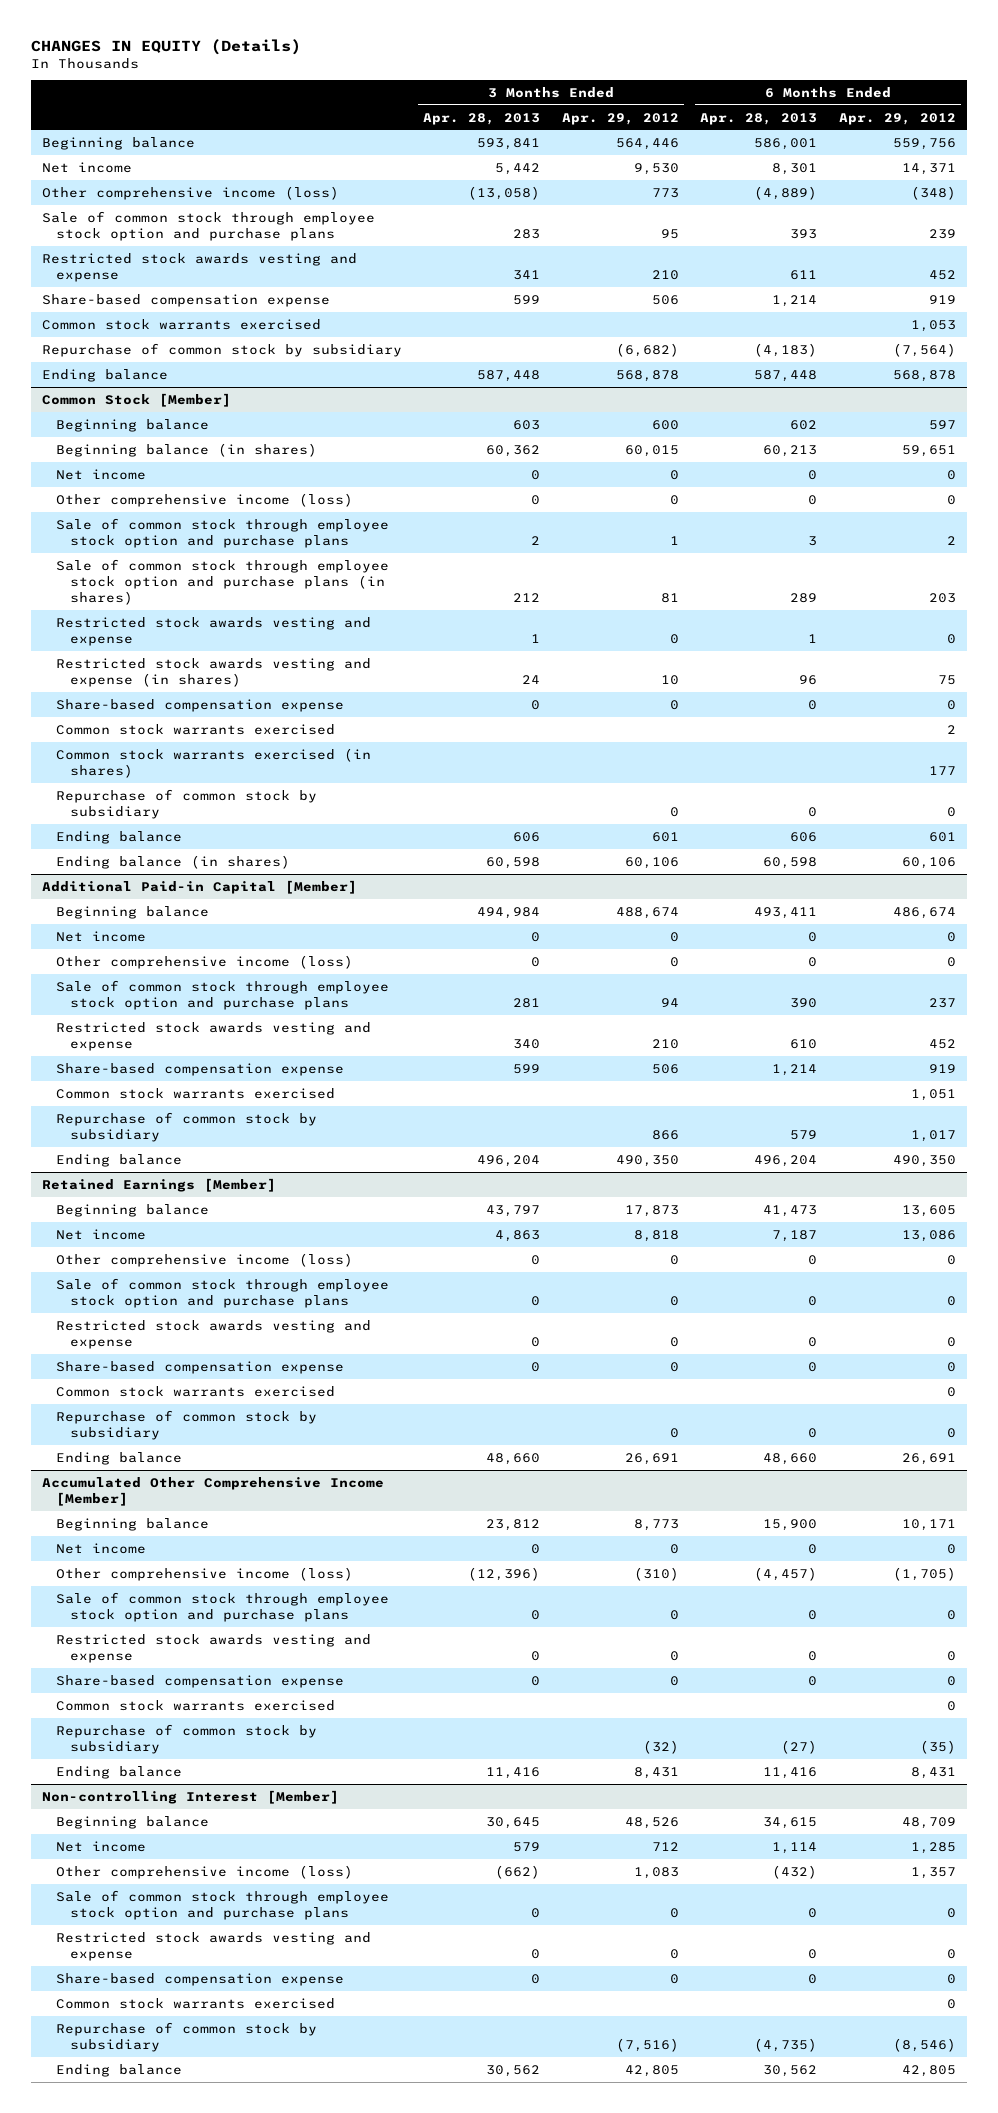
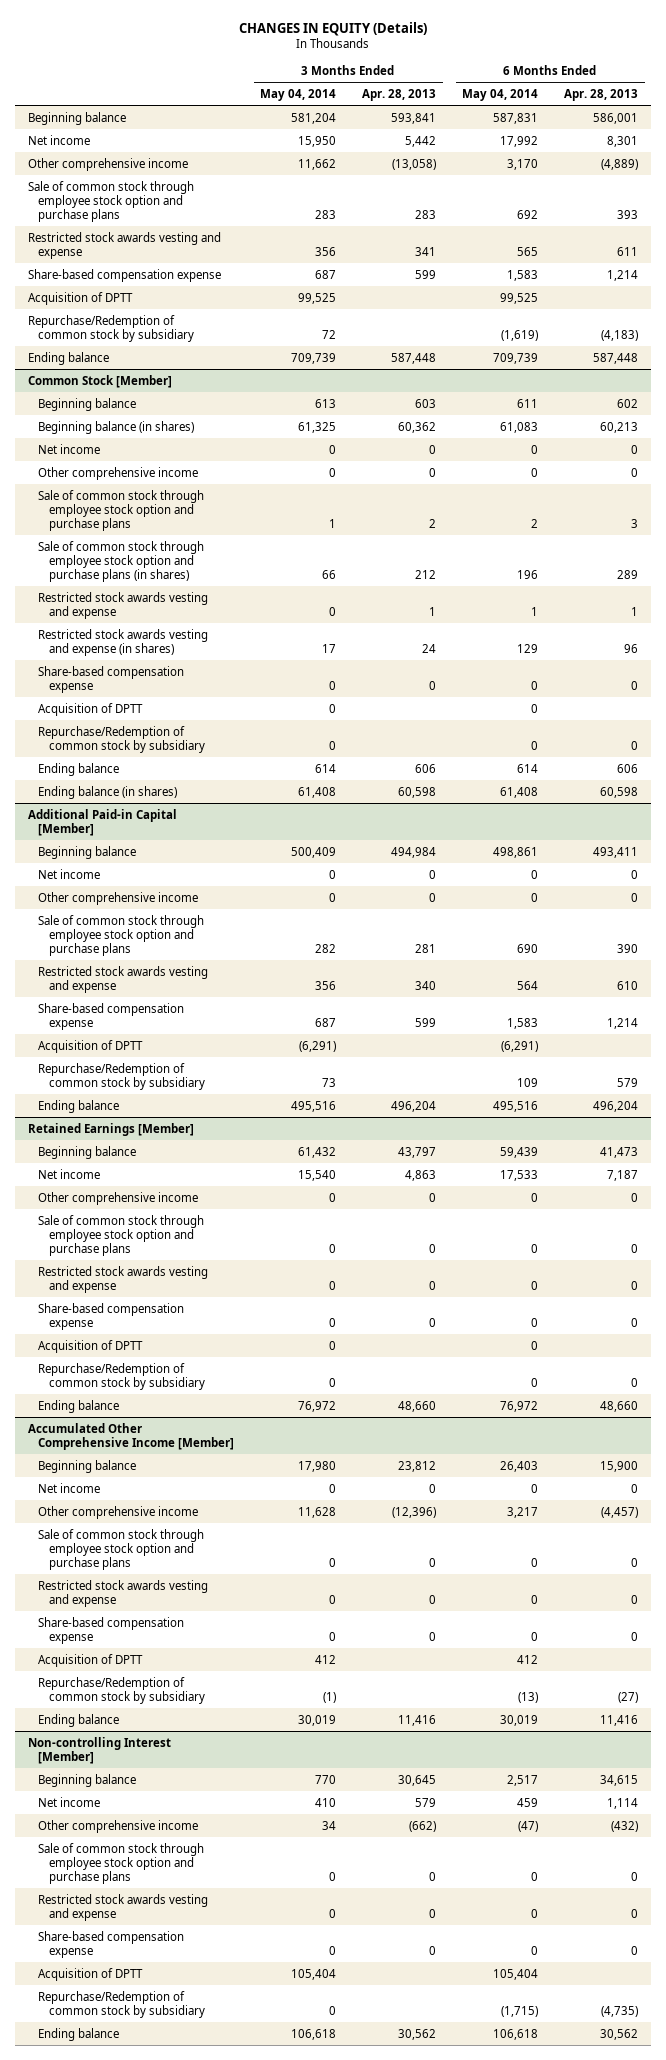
- | 3 Months Ended Apr. 28, 2013 | 3 Months Ended Apr. 29, 2012 | 6 Months Ended Apr. 28, 2013 | 6 Months Ended Apr. 29, 2012
+ | 3 Months Ended May 04, 2014 | 3 Months Ended Apr. 28, 2013 | 6 Months Ended May 04, 2014 | 6 Months Ended Apr. 28, 2013
- Other comprehensive income (loss) | (13,058) | 773 | (4,889) | (348)
+ Other comprehensive income | 11,662 | (13,058) | 3,170 | (4,889)
- Common stock warrants exercised | | | | 1,053
- Repurchase of common stock by subsidiary | | (6,682) | (4,183) | (7,564)
+ Acquisition of DPTT | 99,525 | | 99,525 |
+ Repurchase/Redemption of common stock by subsidiary | 72 | | (1,619) | (4,183)
@ Common Stock [Member]
- Other comprehensive income (loss) | 0 | 0 | 0 | 0
+ Other comprehensive income | 0 | 0 | 0 | 0
- Common stock warrants exercised | | | | 2
- Common stock warrants exercised (in shares) | | | | 177
- Repurchase of common stock by subsidiary | | 0 | 0 | 0
+ Acquisition of DPTT | 0 | | 0 |
+ Repurchase/Redemption of common stock by subsidiary | 0 | | 0 | 0
@ Additional Paid-in Capital [Member]
- Other comprehensive income (loss) | 0 | 0 | 0 | 0
+ Other comprehensive income | 0 | 0 | 0 | 0
- Common stock warrants exercised | | | | 1,051
- Repurchase of common stock by subsidiary | | 866 | 579 | 1,017
+ Acquisition of DPTT | (6,291) | | (6,291) |
+ Repurchase/Redemption of common stock by subsidiary | 73 | | 109 | 579
@ Retained Earnings [Member]
- Other comprehensive income (loss) | 0 | 0 | 0 | 0
+ Other comprehensive income | 0 | 0 | 0 | 0
- Common stock warrants exercised | | | | 0
- Repurchase of common stock by subsidiary | | 0 | 0 | 0
+ Acquisition of DPTT | 0 | | 0 |
+ Repurchase/Redemption of common stock by subsidiary | 0 | | 0 | 0
@ Accumulated Other Comprehensive Income [Member]
- Other comprehensive income (loss) | (12,396) | (310) | (4,457) | (1,705)
+ Other comprehensive income | 11,628 | (12,396) | 3,217 | (4,457)
- Common stock warrants exercised | | | | 0
- Repurchase of common stock by subsidiary | | (32) | (27) | (35)
+ Acquisition of DPTT | 412 | | 412 |
+ Repurchase/Redemption of common stock by subsidiary | (1) | | (13) | (27)
@ Non-controlling Interest [Member]
- Other comprehensive income (loss) | (662) | 1,083 | (432) | 1,357
+ Other comprehensive income | 34 | (662) | (47) | (432)
- Common stock warrants exercised | | | | 0
- Repurchase of common stock by subsidiary | | (7,516) | (4,735) | (8,546)
+ Acquisition of DPTT | 105,404 | | 105,404 |
+ Repurchase/Redemption of common stock by subsidiary | 0 | | (1,715) | (4,735)

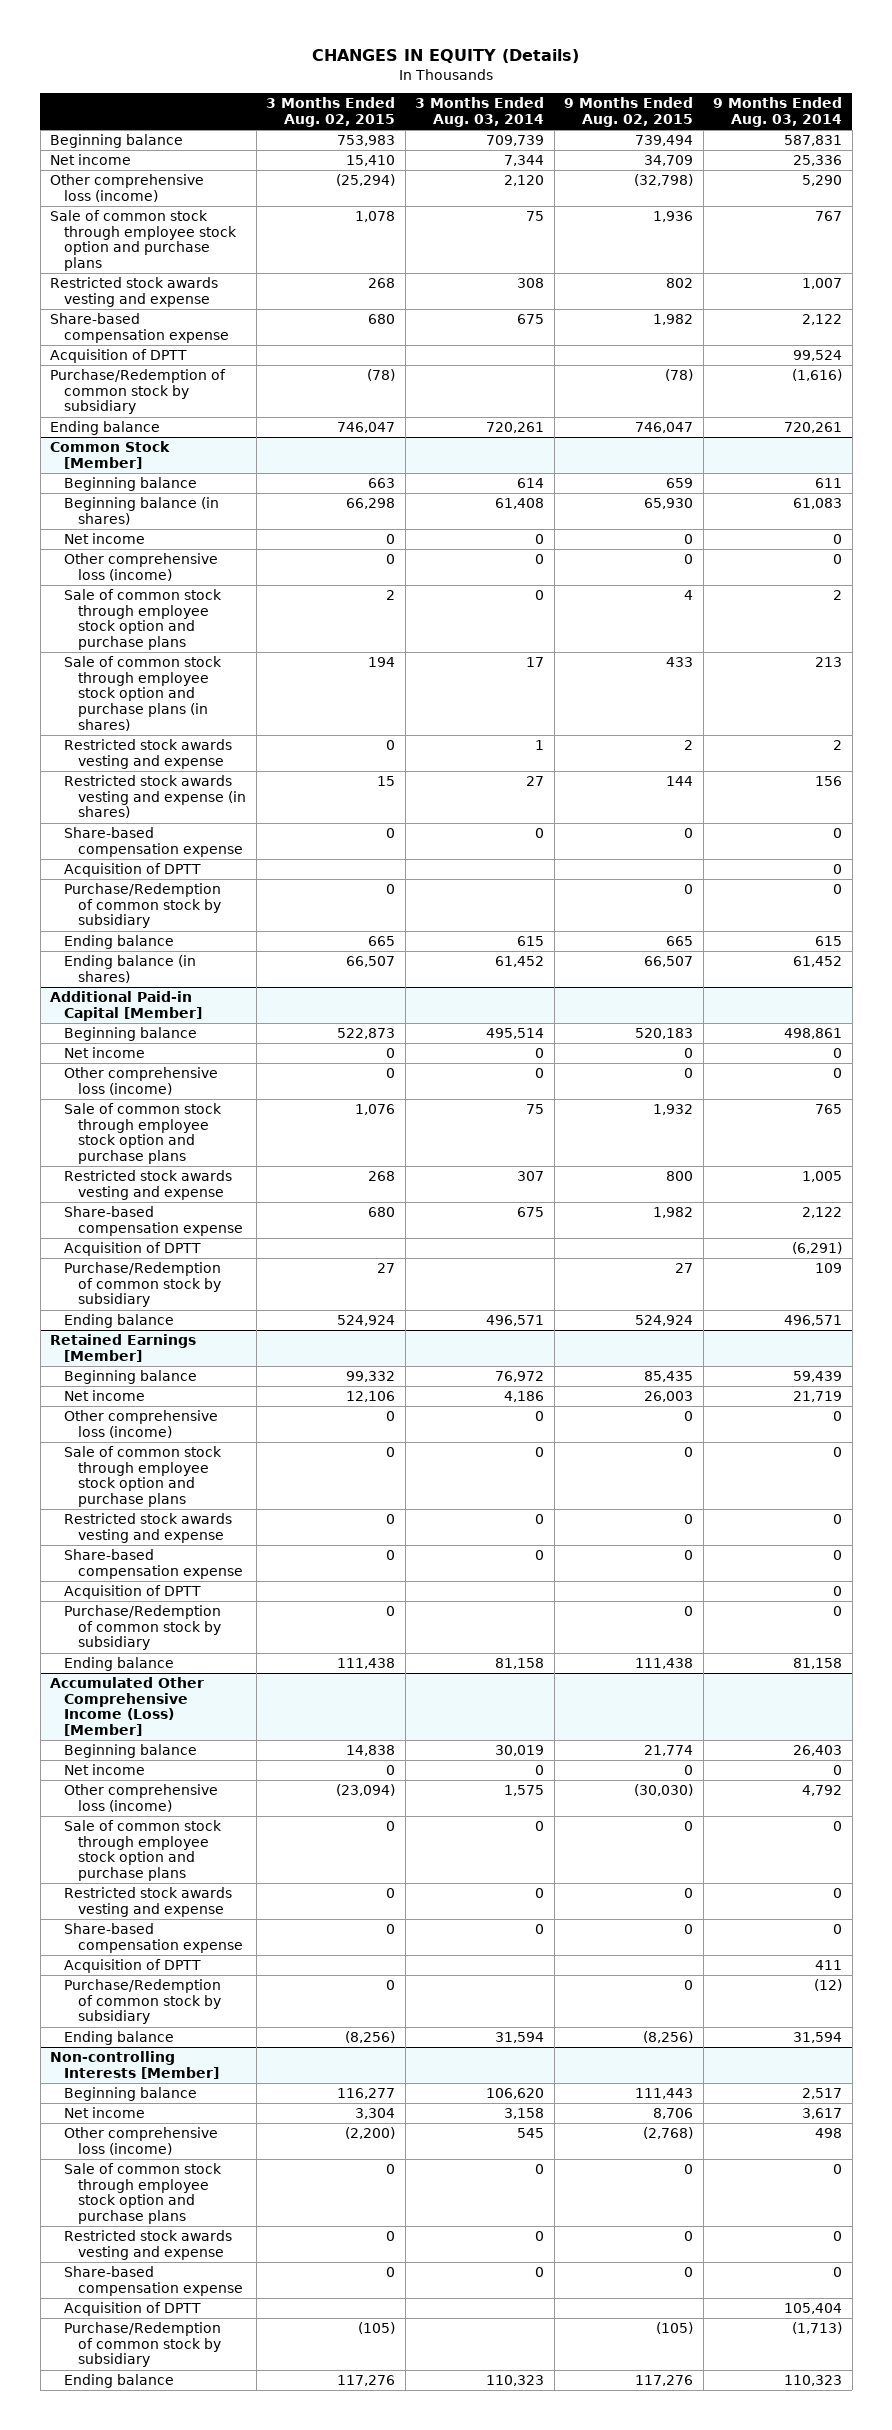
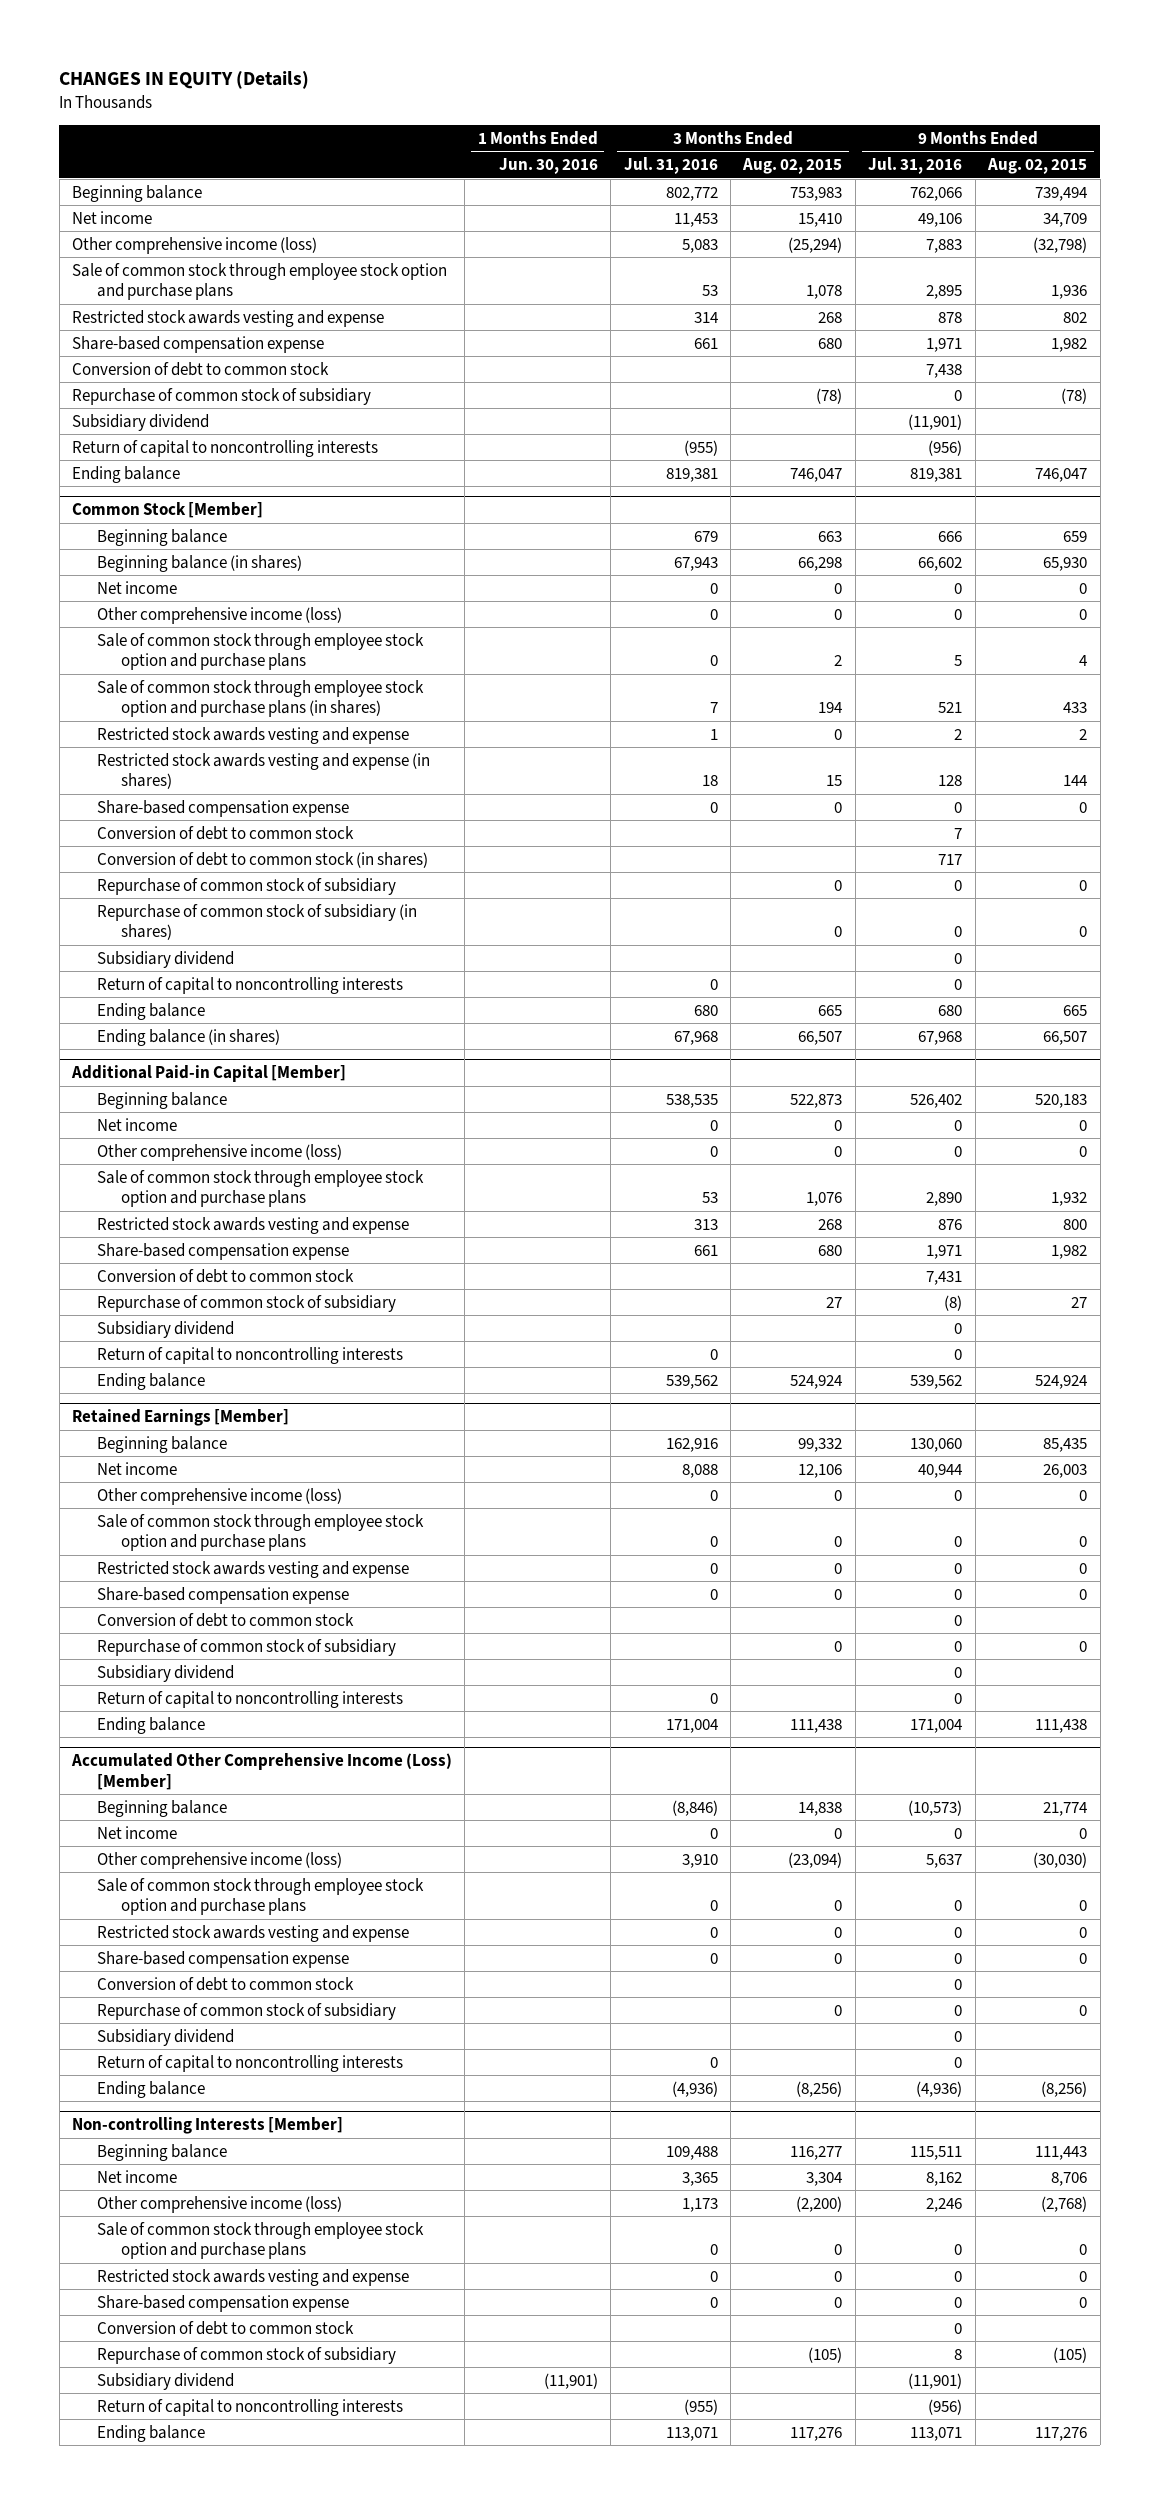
- | 3 Months Ended Aug. 02, 2015 | 3 Months Ended Aug. 03, 2014 | 9 Months Ended Aug. 02, 2015 | 9 Months Ended Aug. 03, 2014
+ | 1 Months Ended Jun. 30, 2016 | 3 Months Ended Jul. 31, 2016 | 3 Months Ended Aug. 02, 2015 | 9 Months Ended Jul. 31, 2016 | 9 Months Ended Aug. 02, 2015
- Other comprehensive loss (income) | (25,294) | 2,120 | (32,798) | 5,290
+ Other comprehensive income (loss) | | 5,083 | (25,294) | 7,883 | (32,798)
- Acquisition of DPTT | | | | 99,524
- Purchase/Redemption of common stock by subsidiary | (78) | | (78) | (1,616)
+ Conversion of debt to common stock | | | | 7,438 |
+ Repurchase of common stock of subsidiary | | | (78) | 0 | (78)
+ Subsidiary dividend | | | | (11,901) |
+ Return of capital to noncontrolling interests | | (955) | | (956) |
@ Common Stock [Member]
- Other comprehensive loss (income) | 0 | 0 | 0 | 0
+ Other comprehensive income (loss) | | 0 | 0 | 0 | 0
- Acquisition of DPTT | | | | 0
- Purchase/Redemption of common stock by subsidiary | 0 | | 0 | 0
+ Conversion of debt to common stock | | | | 7 |
+ Conversion of debt to common stock (in shares) | | | | 717 |
+ Repurchase of common stock of subsidiary | | | 0 | 0 | 0
+ Repurchase of common stock of subsidiary (in shares) | | | 0 | 0 | 0
+ Subsidiary dividend | | | | 0 |
+ Return of capital to noncontrolling interests | | 0 | | 0 |
@ Additional Paid-in Capital [Member]
- Other comprehensive loss (income) | 0 | 0 | 0 | 0
+ Other comprehensive income (loss) | | 0 | 0 | 0 | 0
- Acquisition of DPTT | | | | (6,291)
- Purchase/Redemption of common stock by subsidiary | 27 | | 27 | 109
+ Conversion of debt to common stock | | | | 7,431 |
+ Repurchase of common stock of subsidiary | | | 27 | (8) | 27
+ Subsidiary dividend | | | | 0 |
+ Return of capital to noncontrolling interests | | 0 | | 0 |
@ Retained Earnings [Member]
- Other comprehensive loss (income) | 0 | 0 | 0 | 0
+ Other comprehensive income (loss) | | 0 | 0 | 0 | 0
- Acquisition of DPTT | | | | 0
- Purchase/Redemption of common stock by subsidiary | 0 | | 0 | 0
+ Conversion of debt to common stock | | | | 0 |
+ Repurchase of common stock of subsidiary | | | 0 | 0 | 0
+ Subsidiary dividend | | | | 0 |
+ Return of capital to noncontrolling interests | | 0 | | 0 |
@ Accumulated Other Comprehensive Income (Loss) [Member]
- Other comprehensive loss (income) | (23,094) | 1,575 | (30,030) | 4,792
+ Other comprehensive income (loss) | | 3,910 | (23,094) | 5,637 | (30,030)
- Acquisition of DPTT | | | | 411
- Purchase/Redemption of common stock by subsidiary | 0 | | 0 | (12)
+ Conversion of debt to common stock | | | | 0 |
+ Repurchase of common stock of subsidiary | | | 0 | 0 | 0
+ Subsidiary dividend | | | | 0 |
+ Return of capital to noncontrolling interests | | 0 | | 0 |
@ Non-controlling Interests [Member]
- Other comprehensive loss (income) | (2,200) | 545 | (2,768) | 498
+ Other comprehensive income (loss) | | 1,173 | (2,200) | 2,246 | (2,768)
- Acquisition of DPTT | | | | 105,404
- Purchase/Redemption of common stock by subsidiary | (105) | | (105) | (1,713)
+ Conversion of debt to common stock | | | | 0 |
+ Repurchase of common stock of subsidiary | | | (105) | 8 | (105)
+ Subsidiary dividend | (11,901) | | | (11,901) |
+ Return of capital to noncontrolling interests | | (955) | | (956) |

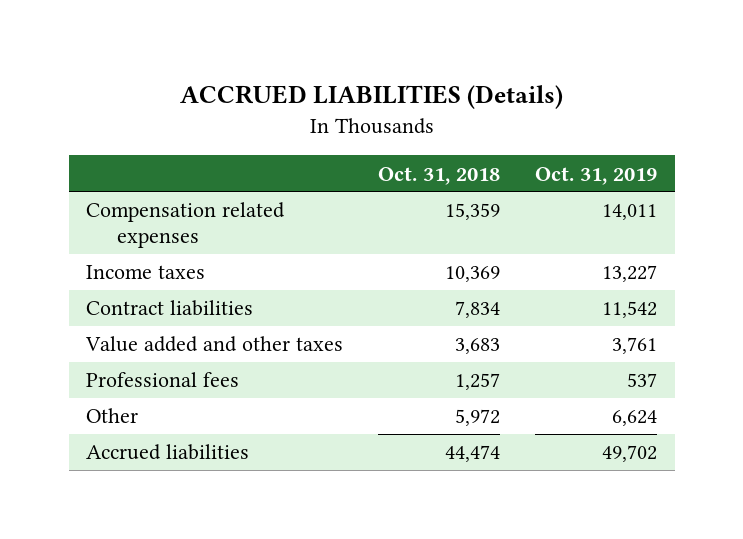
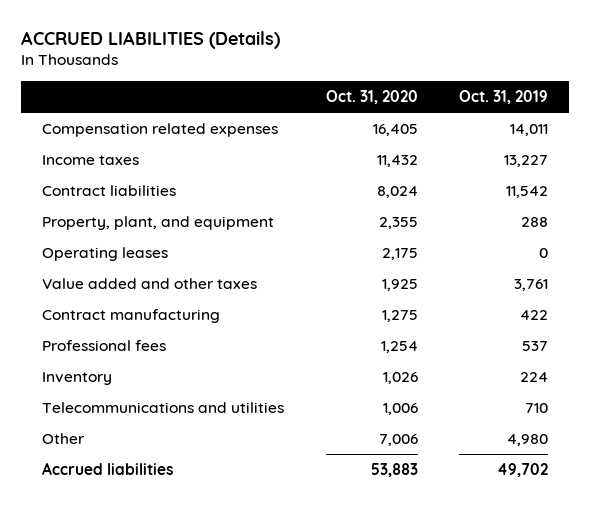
- | Oct. 31, 2018 | Oct. 31, 2019
+ | Oct. 31, 2020 | Oct. 31, 2019
+ Property, plant, and equipment | 2,355 | 288
+ Operating leases | 2,175 | 0
+ Contract manufacturing | 1,275 | 422
- Other | 5,972 | 6,624
+ Inventory | 1,026 | 224
+ Telecommunications and utilities | 1,006 | 710
+ Other | 7,006 | 4,980

